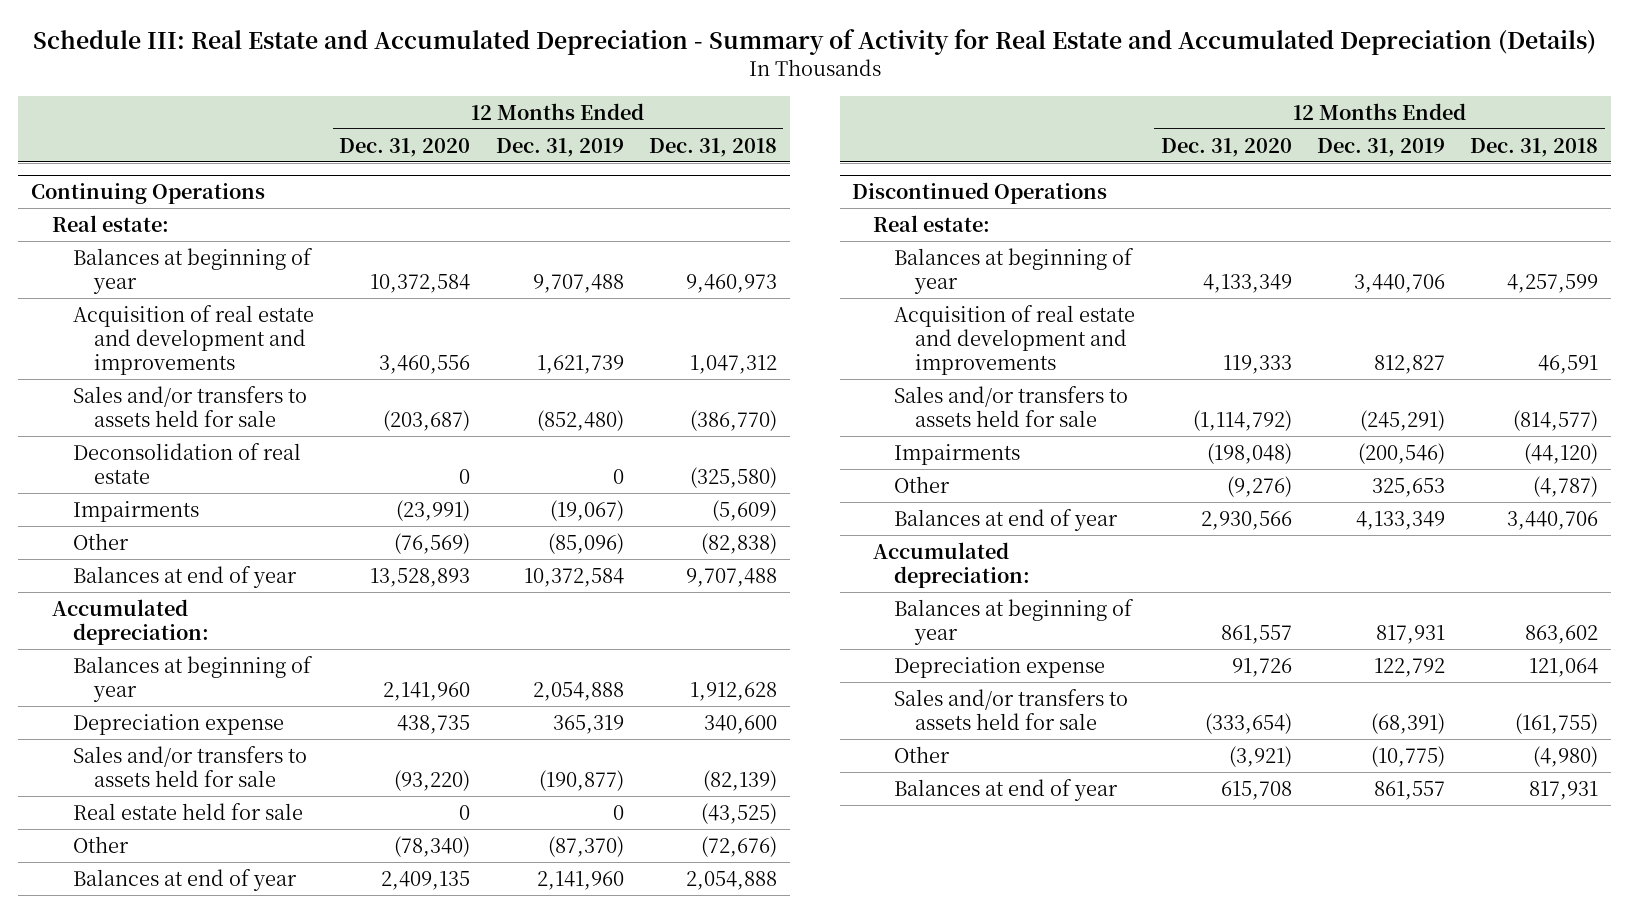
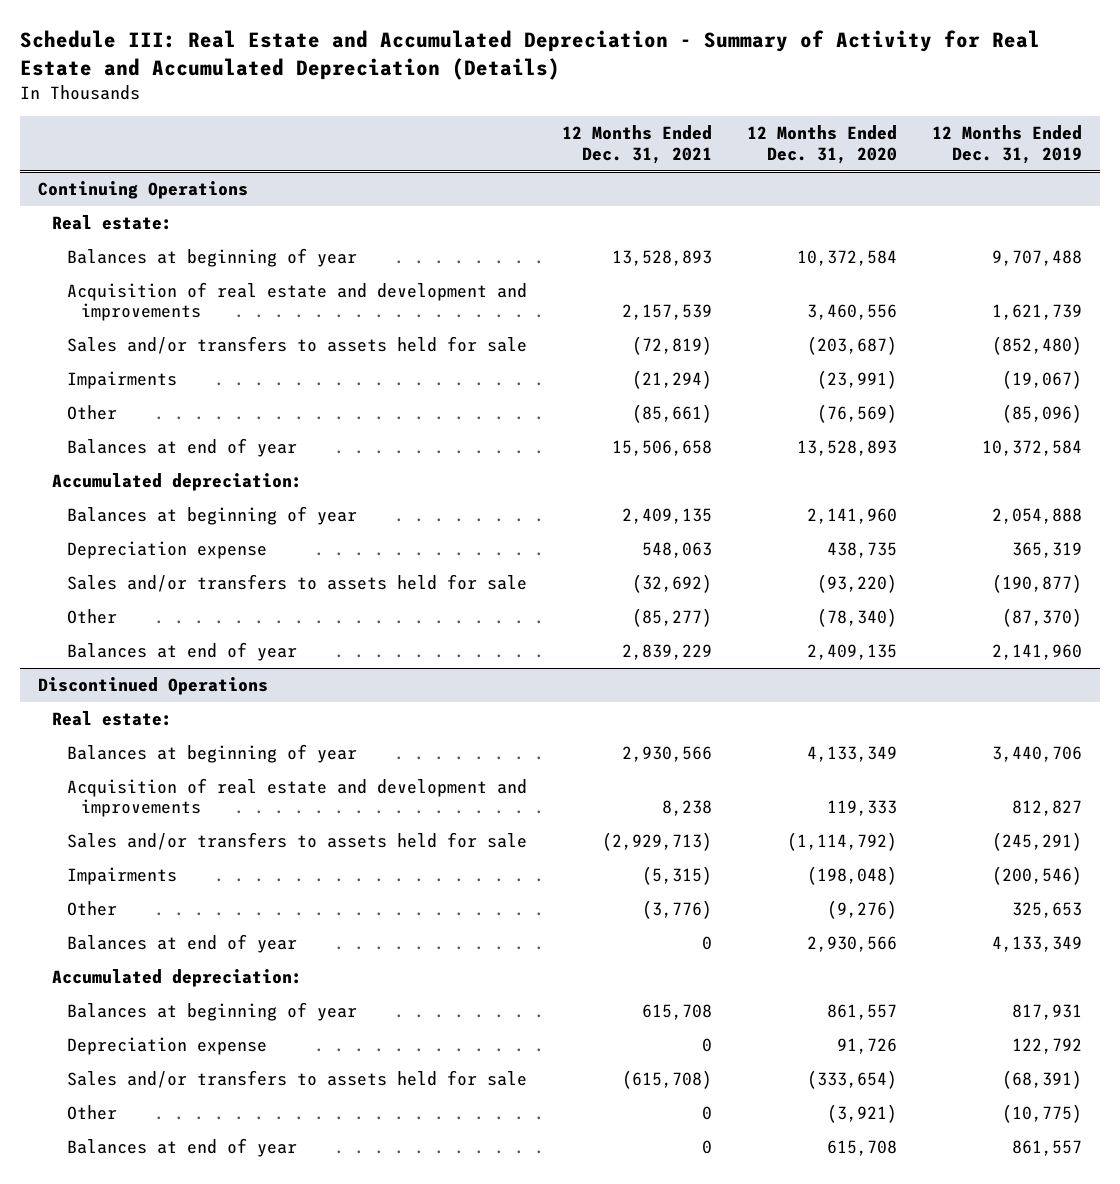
- | 12 Months Ended Dec. 31, 2020 | 12 Months Ended Dec. 31, 2019 | 12 Months Ended Dec. 31, 2018
+ | 12 Months Ended Dec. 31, 2021 | 12 Months Ended Dec. 31, 2020 | 12 Months Ended Dec. 31, 2019
@ Continuing Operations
- Deconsolidation of real estate | 0 | 0 | (325,580)
- Real estate held for sale | 0 | 0 | (43,525)

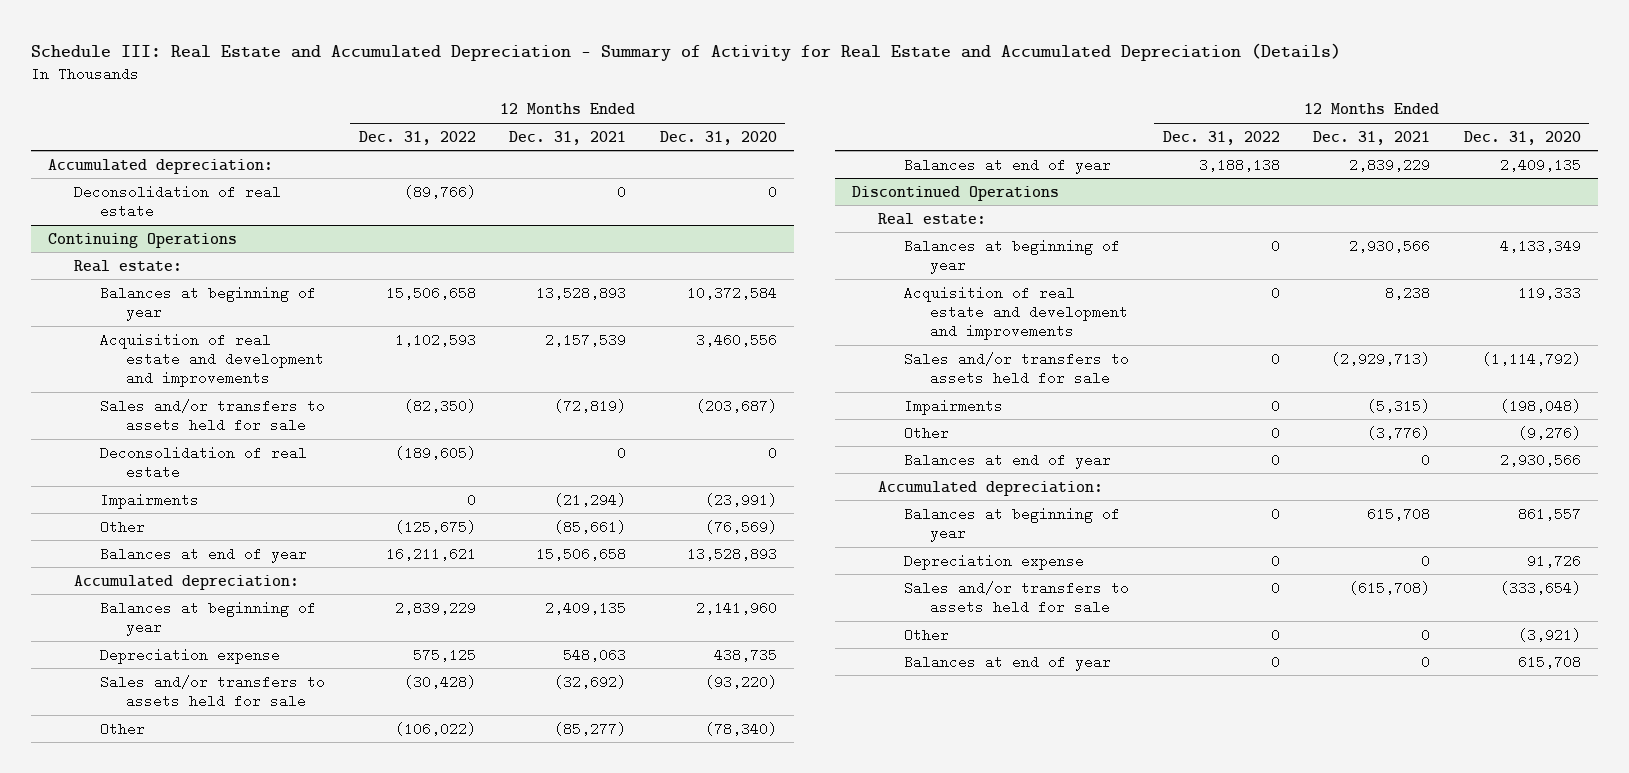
- | 12 Months Ended Dec. 31, 2021 | 12 Months Ended Dec. 31, 2020 | 12 Months Ended Dec. 31, 2019
+ | 12 Months Ended Dec. 31, 2022 | 12 Months Ended Dec. 31, 2021 | 12 Months Ended Dec. 31, 2020
+ Accumulated depreciation:
+ Deconsolidation of real estate | (89,766) | 0 | 0
@ Continuing Operations
+ Deconsolidation of real estate | (189,605) | 0 | 0

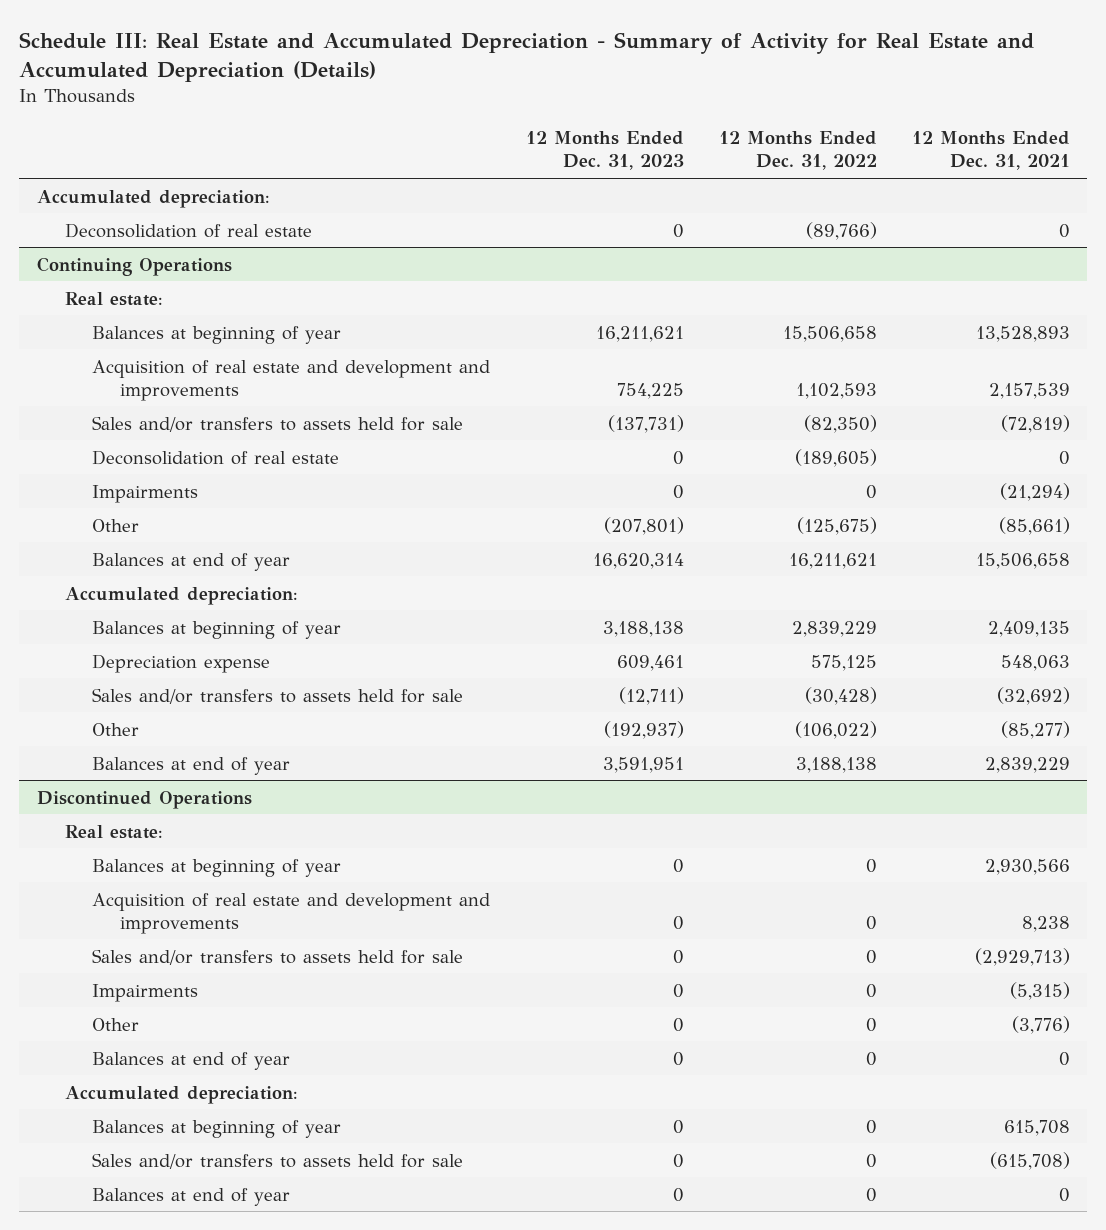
- | 12 Months Ended Dec. 31, 2022 | 12 Months Ended Dec. 31, 2021 | 12 Months Ended Dec. 31, 2020
+ | 12 Months Ended Dec. 31, 2023 | 12 Months Ended Dec. 31, 2022 | 12 Months Ended Dec. 31, 2021
@ Discontinued Operations
- Depreciation expense | 0 | 0 | 91,726
- Other | 0 | 0 | (3,921)

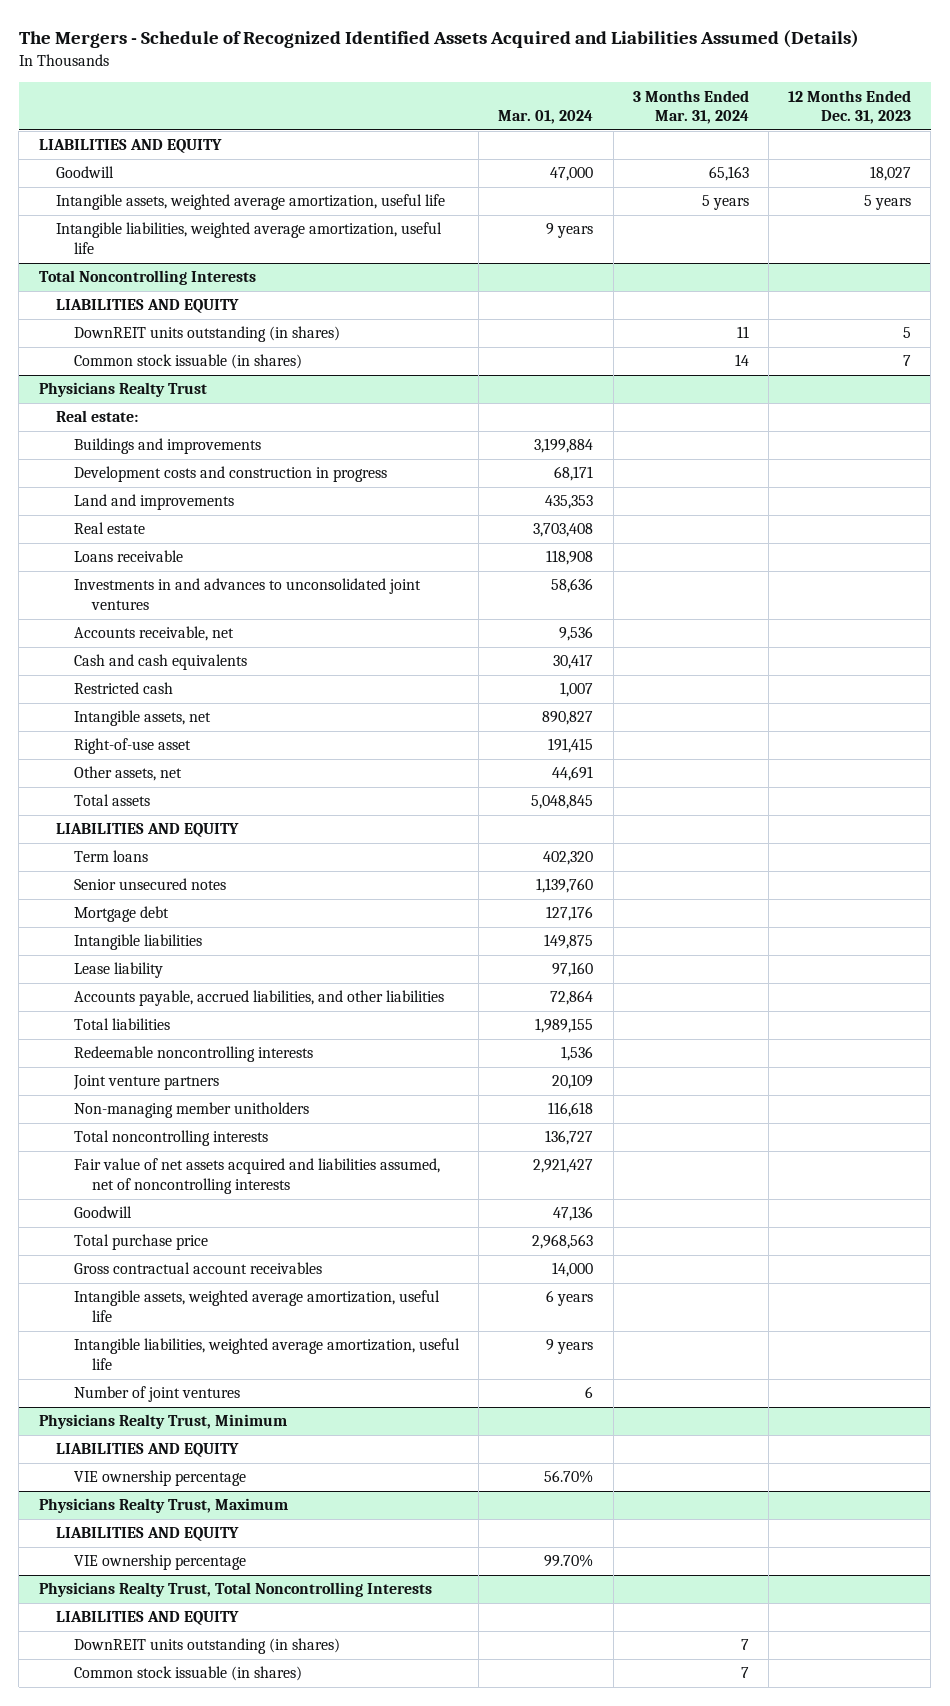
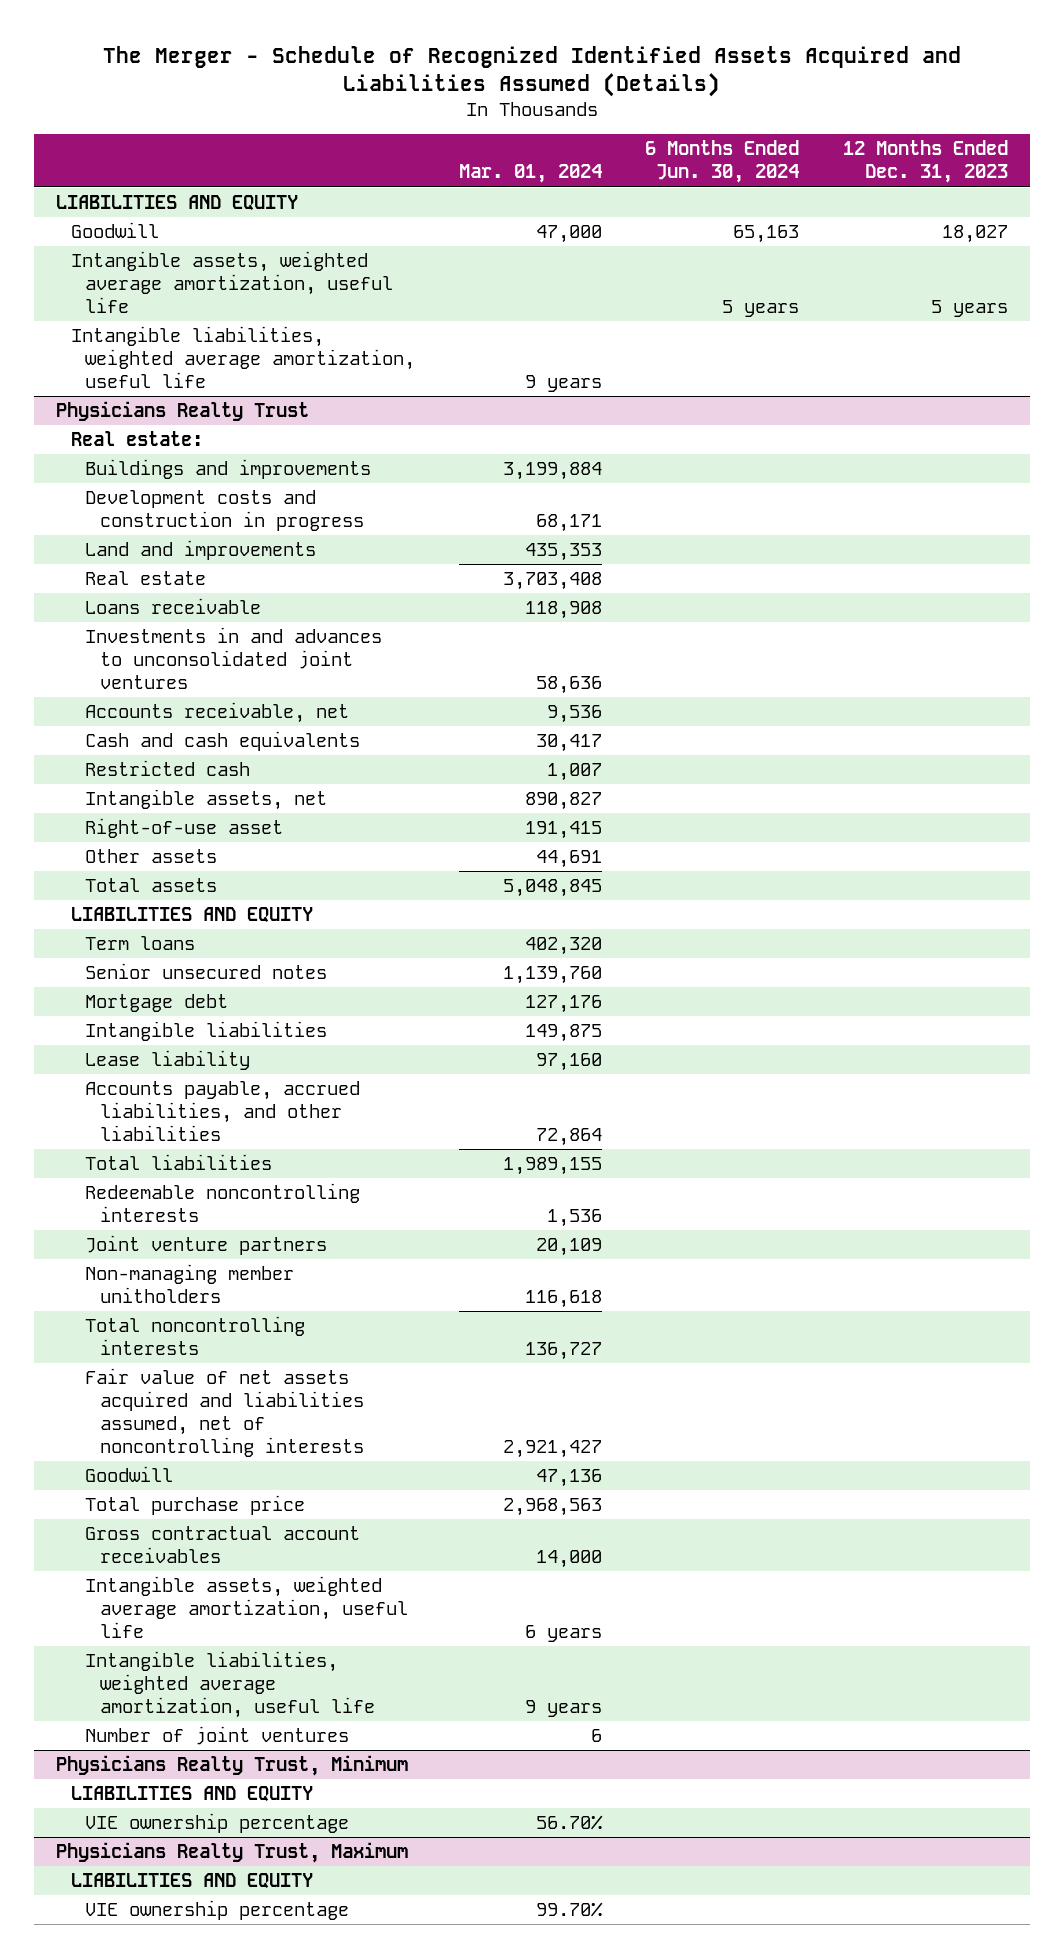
- The Mergers - Schedule of Recognized Identified Assets Acquired and Liabilities Assumed (Details)
+ The Merger - Schedule of Recognized Identified Assets Acquired and Liabilities Assumed (Details)
- | Mar. 01, 2024 | 3 Months Ended Mar. 31, 2024 | 12 Months Ended Dec. 31, 2023
+ | Mar. 01, 2024 | 6 Months Ended Jun. 30, 2024 | 12 Months Ended Dec. 31, 2023
- Total Noncontrolling Interests
- LIABILITIES AND EQUITY
- DownREIT units outstanding (in shares) | | 11 | 5
- Common stock issuable (in shares) | | 14 | 7
@ Physicians Realty Trust
- Other assets, net | 44,691 | |
+ Other assets | 44,691 | |
- Physicians Realty Trust, Total Noncontrolling Interests
- LIABILITIES AND EQUITY
- DownREIT units outstanding (in shares) | | 7 |
- Common stock issuable (in shares) | | 7 |

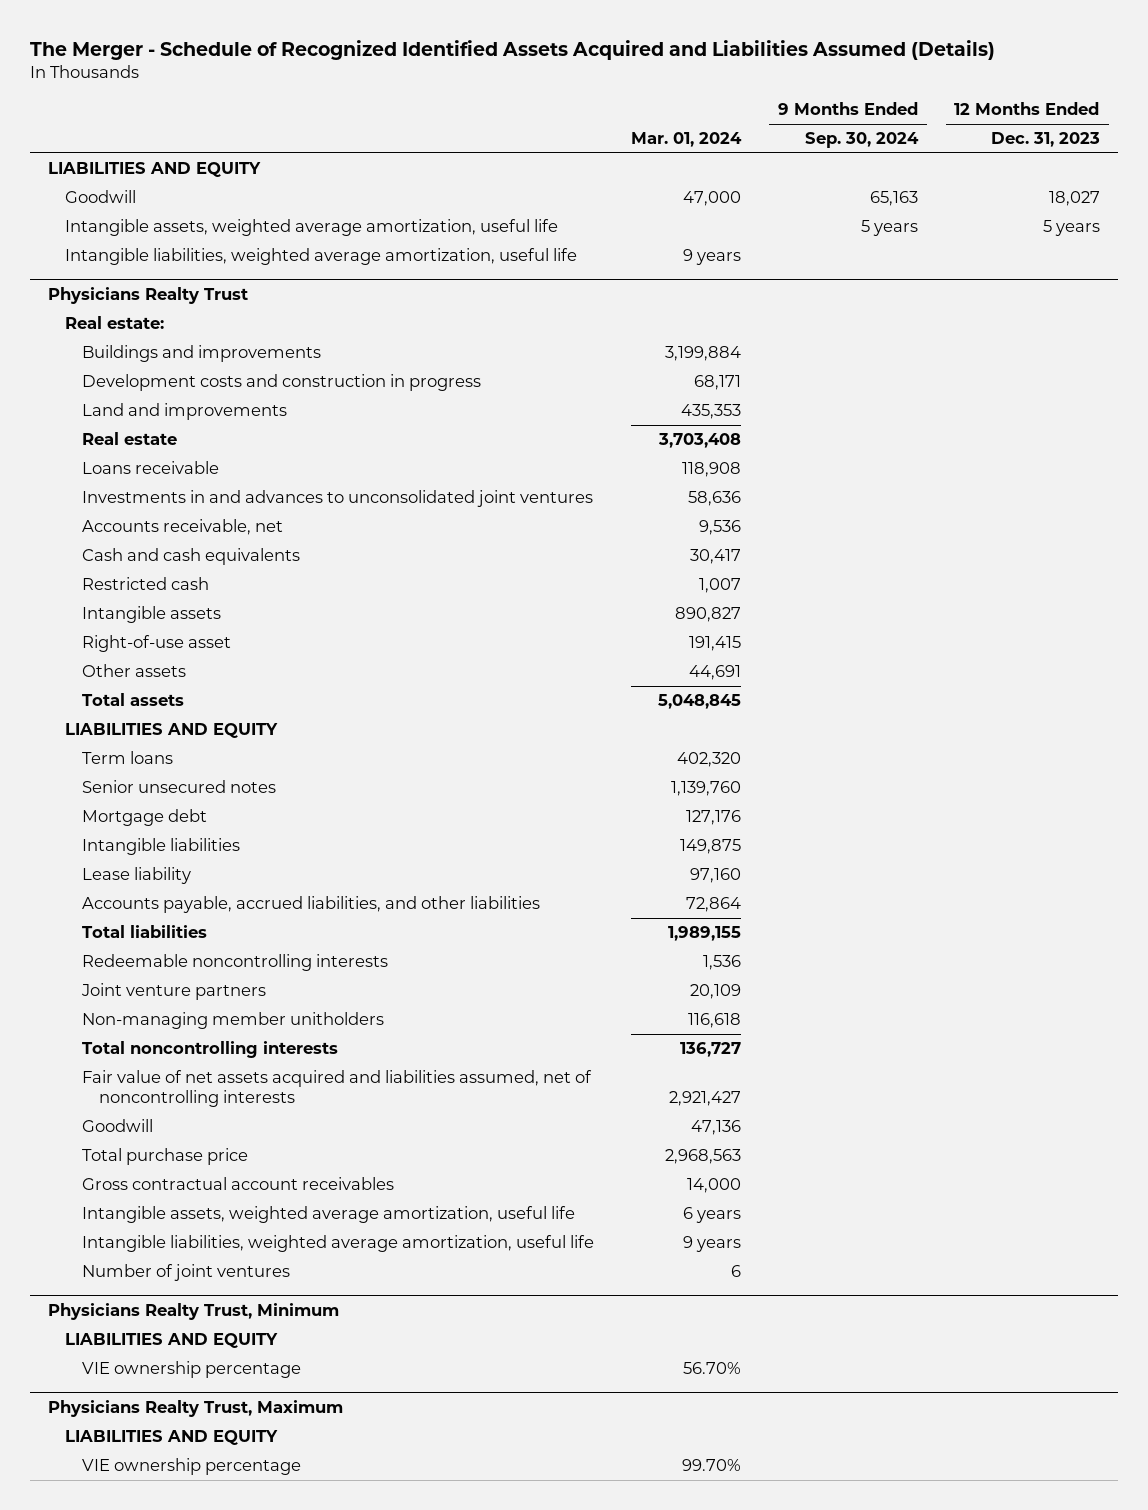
- | Mar. 01, 2024 | 6 Months Ended Jun. 30, 2024 | 12 Months Ended Dec. 31, 2023
+ | Mar. 01, 2024 | 9 Months Ended Sep. 30, 2024 | 12 Months Ended Dec. 31, 2023
@ Physicians Realty Trust
- Intangible assets, net | 890,827 | |
+ Intangible assets | 890,827 | |

